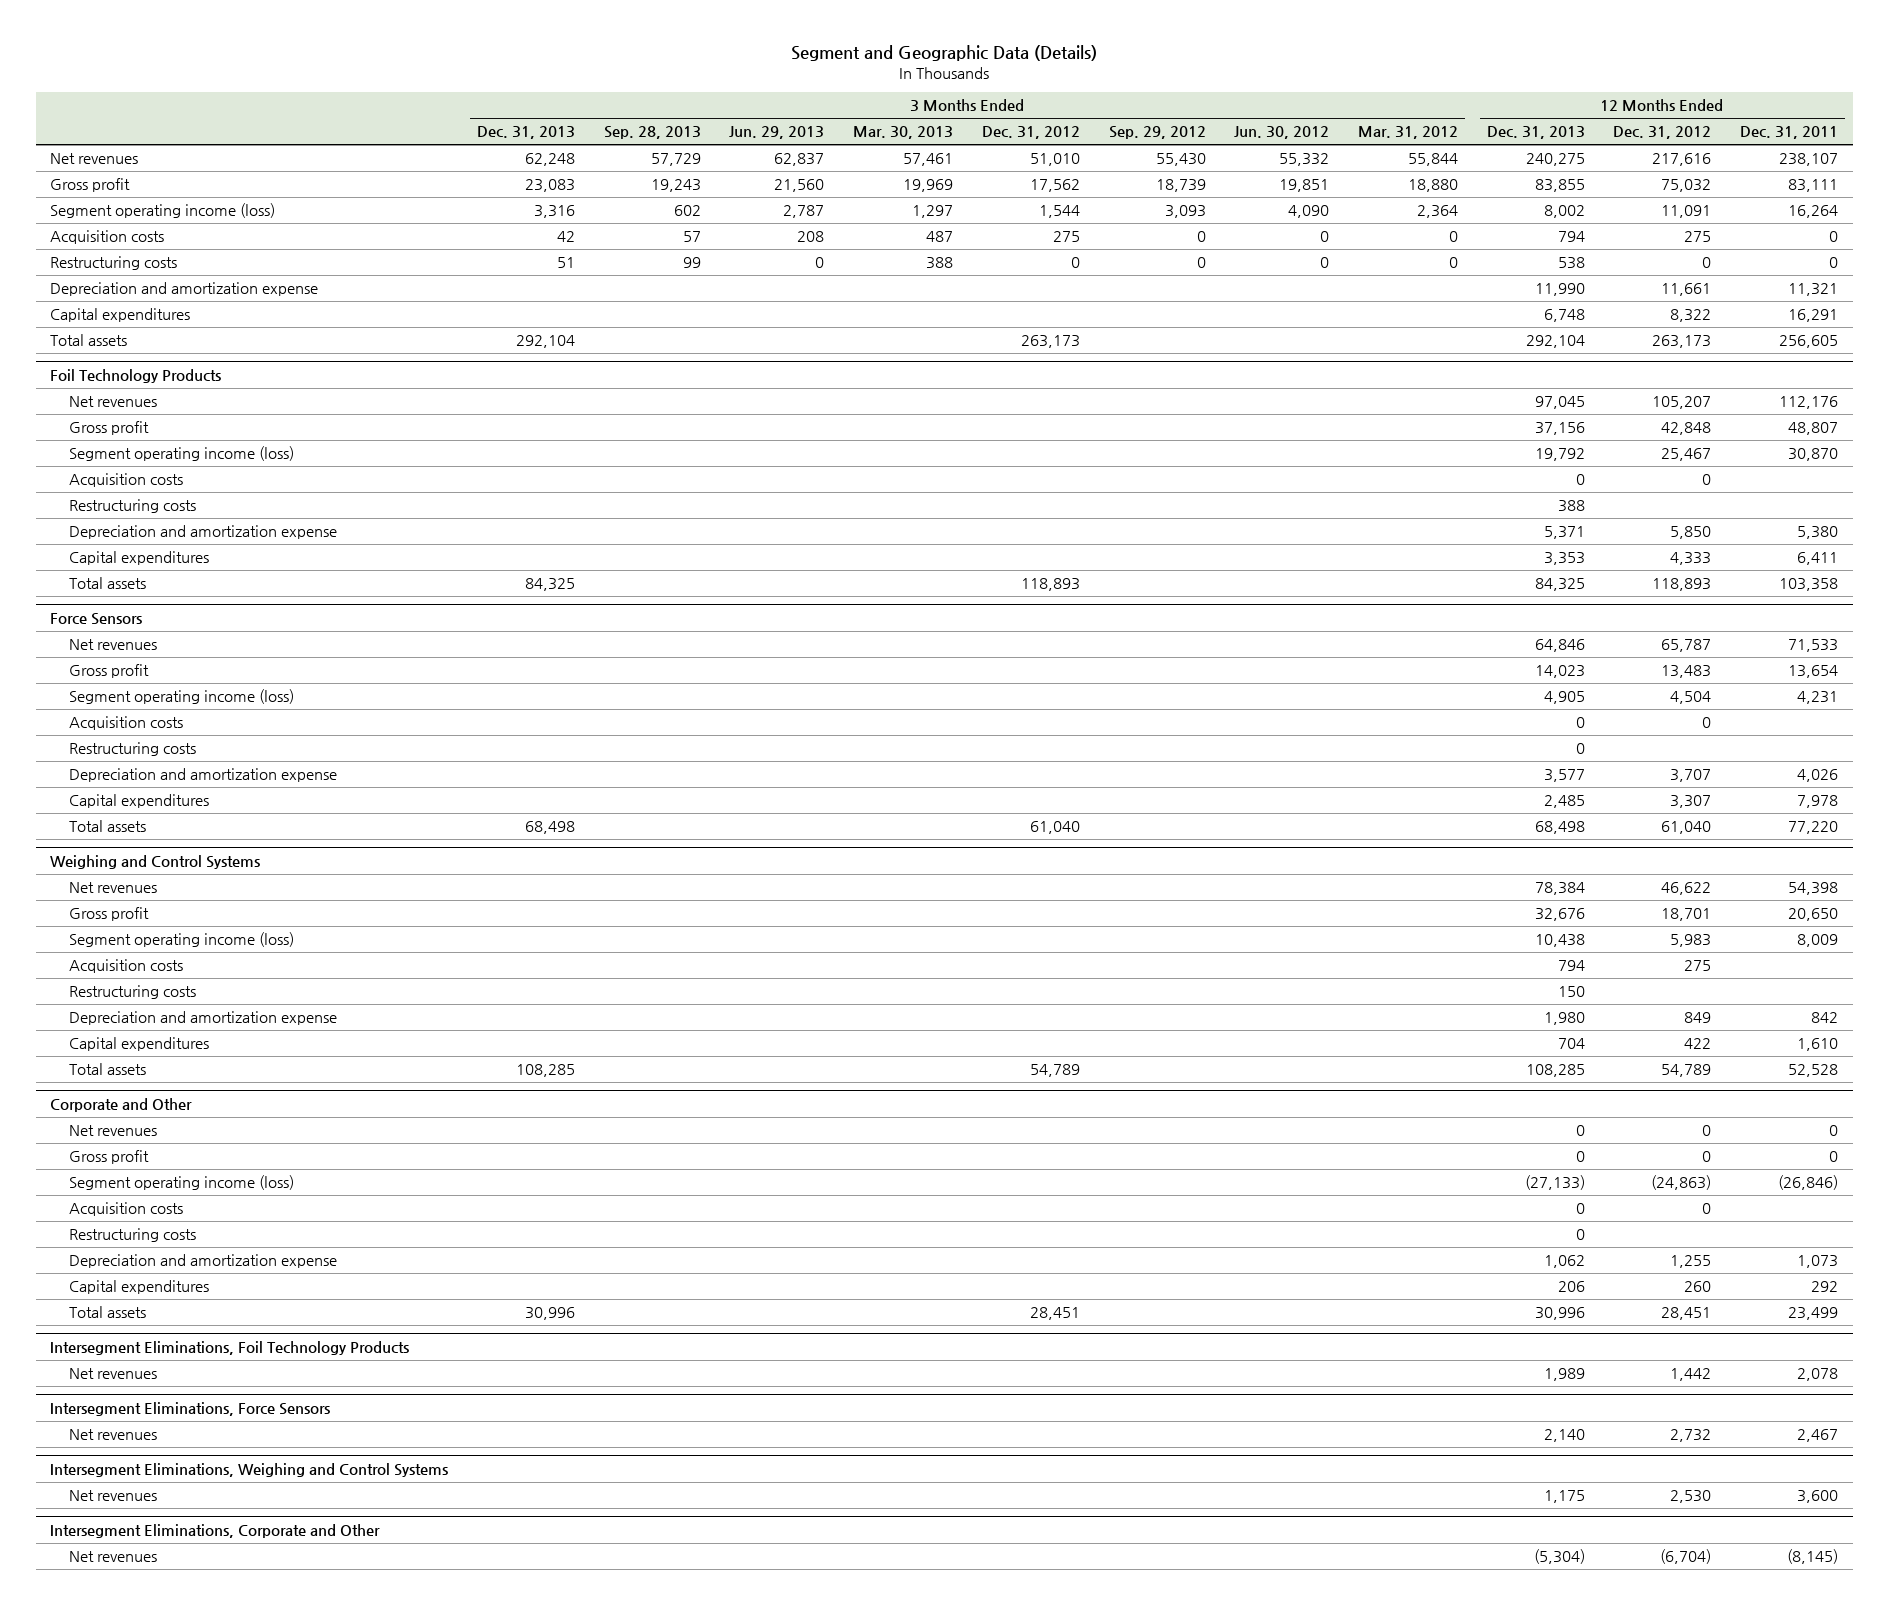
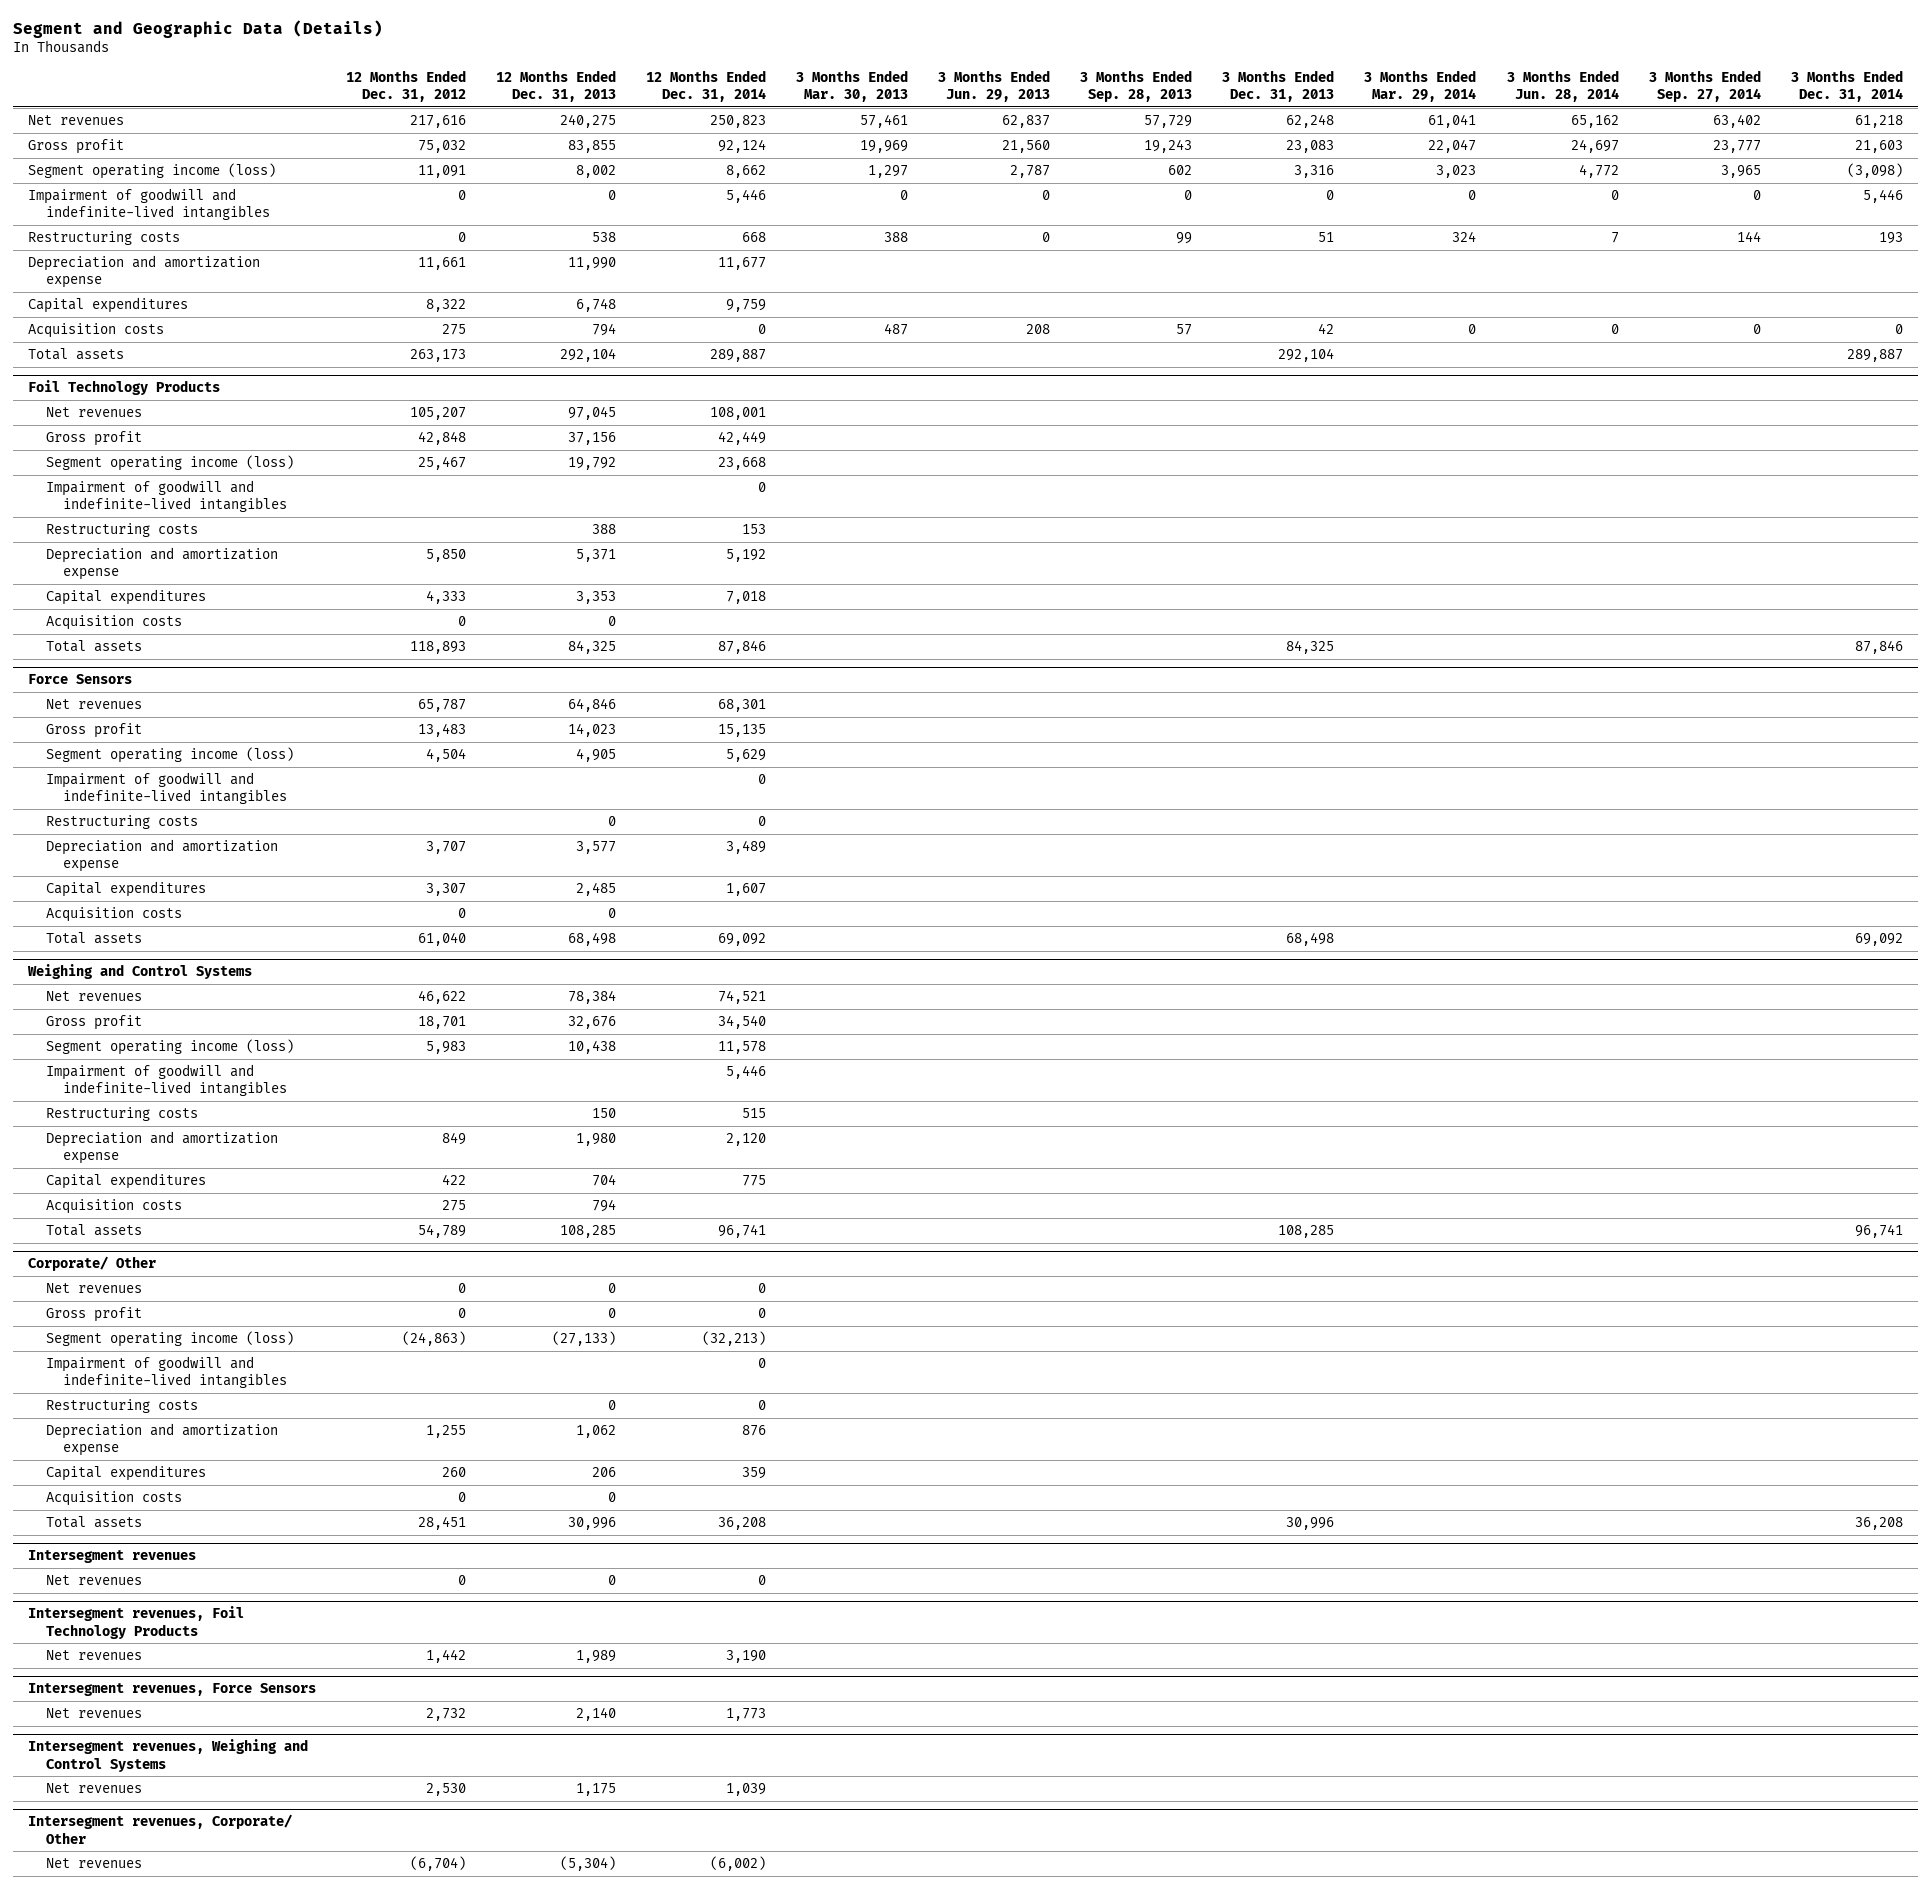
- | 3 Months Ended Dec. 31, 2013 | 3 Months Ended Sep. 28, 2013 | 3 Months Ended Jun. 29, 2013 | 3 Months Ended Mar. 30, 2013 | 3 Months Ended Dec. 31, 2012 | 3 Months Ended Sep. 29, 2012 | 3 Months Ended Jun. 30, 2012 | 3 Months Ended Mar. 31, 2012 | 12 Months Ended Dec. 31, 2013 | 12 Months Ended Dec. 31, 2012 | 12 Months Ended Dec. 31, 2011
+ | 12 Months Ended Dec. 31, 2012 | 12 Months Ended Dec. 31, 2013 | 12 Months Ended Dec. 31, 2014 | 3 Months Ended Mar. 30, 2013 | 3 Months Ended Jun. 29, 2013 | 3 Months Ended Sep. 28, 2013 | 3 Months Ended Dec. 31, 2013 | 3 Months Ended Mar. 29, 2014 | 3 Months Ended Jun. 28, 2014 | 3 Months Ended Sep. 27, 2014 | 3 Months Ended Dec. 31, 2014
+ Impairment of goodwill and indefinite-lived intangibles | 0 | 0 | 5,446 | 0 | 0 | 0 | 0 | 0 | 0 | 0 | 5,446
moved down: Acquisition costs | 275 | 794 | 0 | 487 | 208 | 57 | 42 | 0 | 0 | 0 | 0
@ Foil Technology Products
+ Impairment of goodwill and indefinite-lived intangibles | | | 0 | | | | | | | |
moved down: Acquisition costs | 0 | 0 | | | | | | | | |
@ Force Sensors
+ Impairment of goodwill and indefinite-lived intangibles | | | 0 | | | | | | | |
moved down: Acquisition costs | 0 | 0 | | | | | | | | |
@ Weighing and Control Systems
+ Impairment of goodwill and indefinite-lived intangibles | | | 5,446 | | | | | | | |
moved down: Acquisition costs | 275 | 794 | | | | | | | | |
- Corporate and Other
+ Corporate/ Other
- Acquisition costs | | | | | | | | | 0 | 0 |
+ Impairment of goodwill and indefinite-lived intangibles | | | 0 | | | | | | | |
+ Acquisition costs | 0 | 0 | | | | | | | | |
- Intersegment Eliminations, Foil Technology Products
+ Intersegment revenues
+ Net revenues | 0 | 0 | 0 | | | | | | | |
+ Intersegment revenues, Foil Technology Products
- Intersegment Eliminations, Force Sensors
+ Intersegment revenues, Force Sensors
- Intersegment Eliminations, Weighing and Control Systems
+ Intersegment revenues, Weighing and Control Systems
- Intersegment Eliminations, Corporate and Other
+ Intersegment revenues, Corporate/ Other

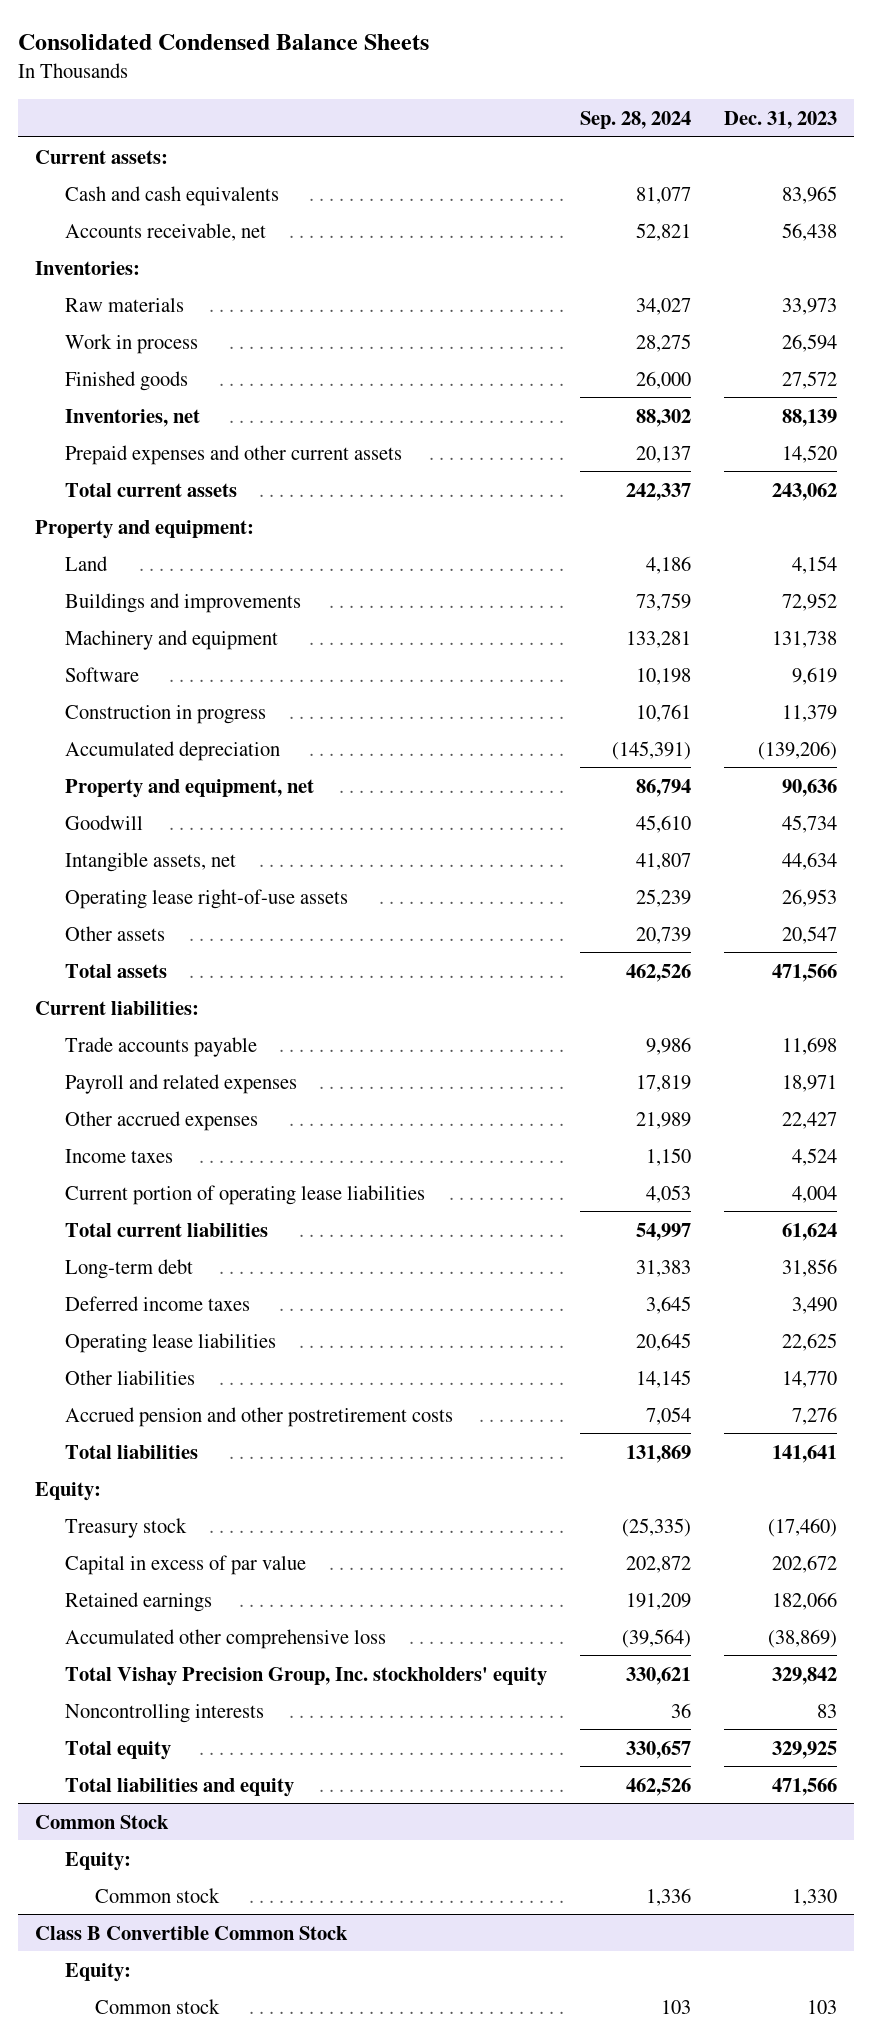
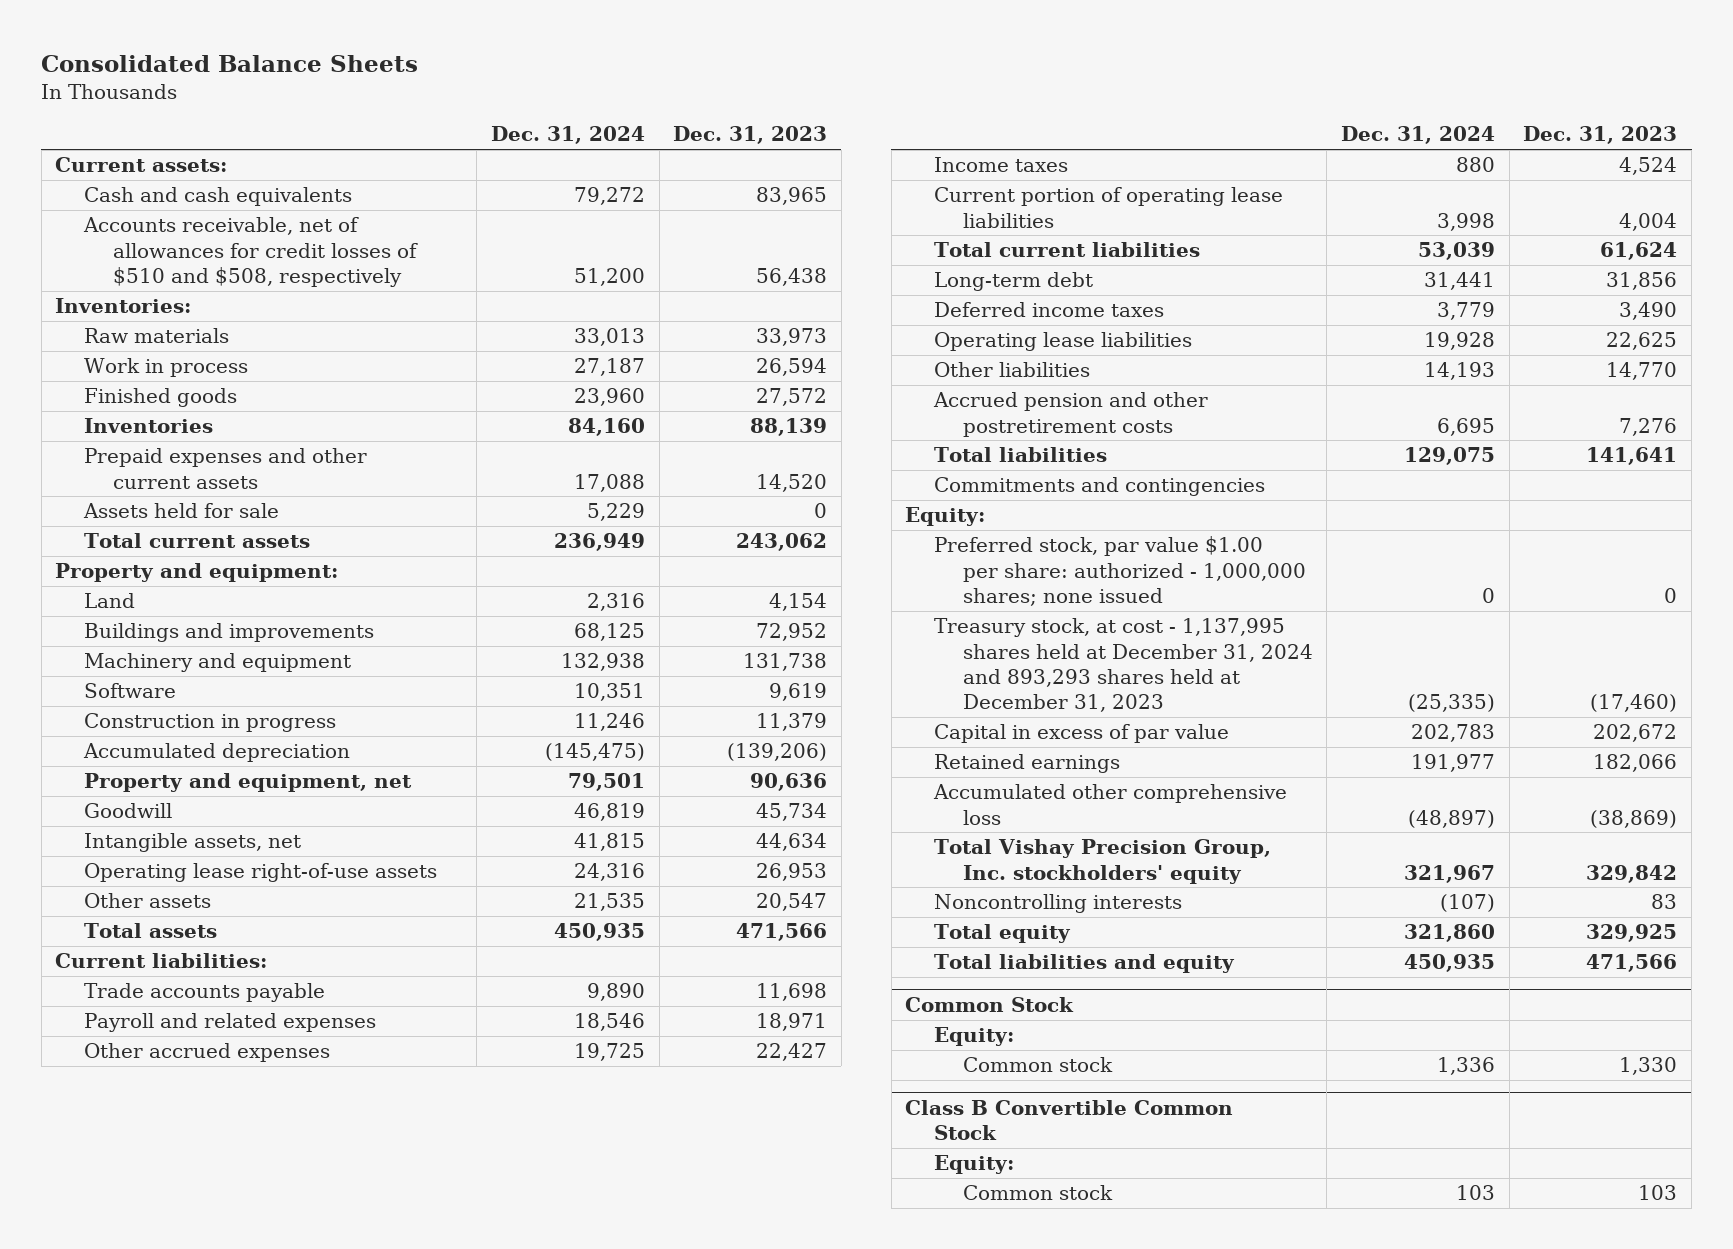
- Consolidated Condensed Balance Sheets
+ Consolidated Balance Sheets
- | Sep. 28, 2024 | Dec. 31, 2023
+ | Dec. 31, 2024 | Dec. 31, 2023
- Accounts receivable, net | 52,821 | 56,438
+ Accounts receivable, net of allowances for credit losses of $510 and $508, respectively | 51,200 | 56,438
- Inventories, net | 88,302 | 88,139
+ Inventories | 84,160 | 88,139
+ Assets held for sale | 5,229 | 0
+ Commitments and contingencies
- Treasury stock | (25,335) | (17,460)
+ Preferred stock, par value $1.00 per share: authorized - 1,000,000 shares; none issued | 0 | 0
+ Treasury stock, at cost - 1,137,995 shares held at December 31, 2024 and 893,293 shares held at December 31, 2023 | (25,335) | (17,460)

